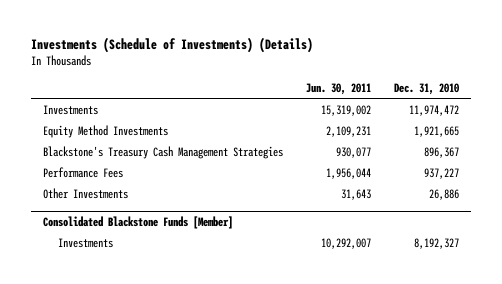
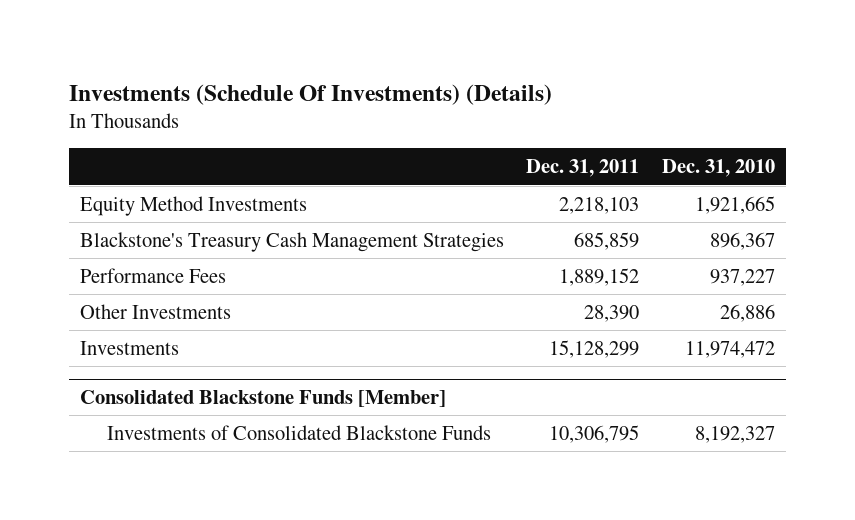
- Investments (Schedule of Investments) (Details)
+ Investments (Schedule Of Investments) (Details)
- | Jun. 30, 2011 | Dec. 31, 2010
+ | Dec. 31, 2011 | Dec. 31, 2010
moved down: Investments | 15,128,299 | 11,974,472
@ Consolidated Blackstone Funds [Member]
- Investments | 10,292,007 | 8,192,327
+ Investments of Consolidated Blackstone Funds | 10,306,795 | 8,192,327

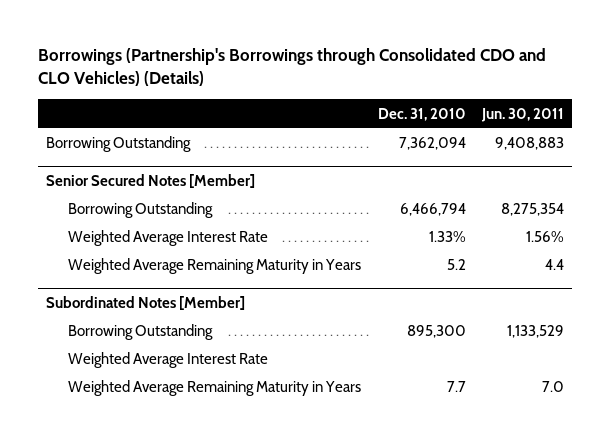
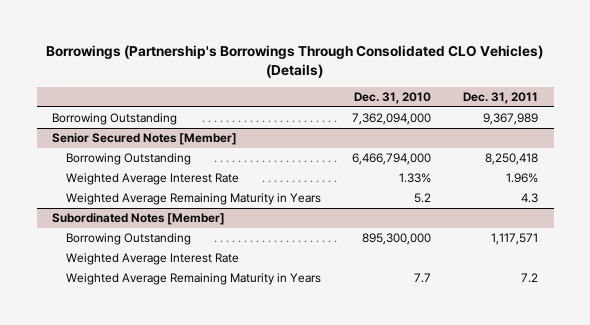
- Borrowings (Partnership's Borrowings through Consolidated CDO and CLO Vehicles) (Details)
+ Borrowings (Partnership's Borrowings Through Consolidated CLO Vehicles) (Details)
- | Dec. 31, 2010 | Jun. 30, 2011
+ | Dec. 31, 2010 | Dec. 31, 2011
- Borrowing Outstanding | 7,362,094 | 9,408,883
+ Borrowing Outstanding | 7,362,094,000 | 9,367,989
@ Senior Secured Notes [Member]
- Borrowing Outstanding | 6,466,794 | 8,275,354
+ Borrowing Outstanding | 6,466,794,000 | 8,250,418
@ Subordinated Notes [Member]
- Borrowing Outstanding | 895,300 | 1,133,529
+ Borrowing Outstanding | 895,300,000 | 1,117,571

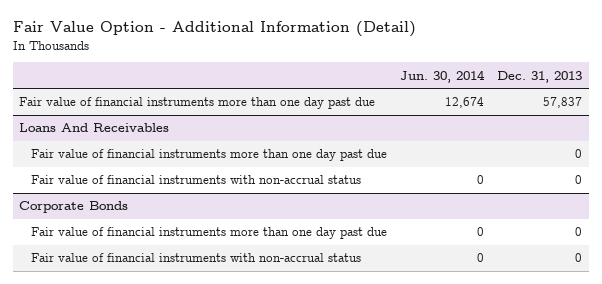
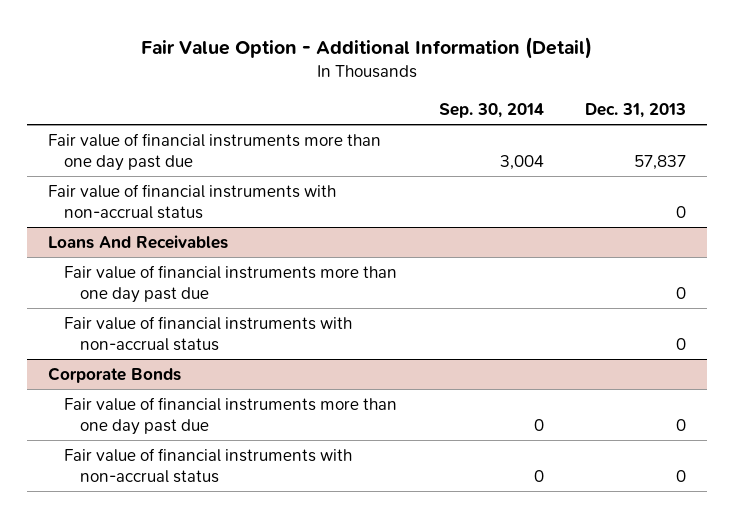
- | Jun. 30, 2014 | Dec. 31, 2013
+ | Sep. 30, 2014 | Dec. 31, 2013
+ Fair value of financial instruments with non-accrual status | | 0

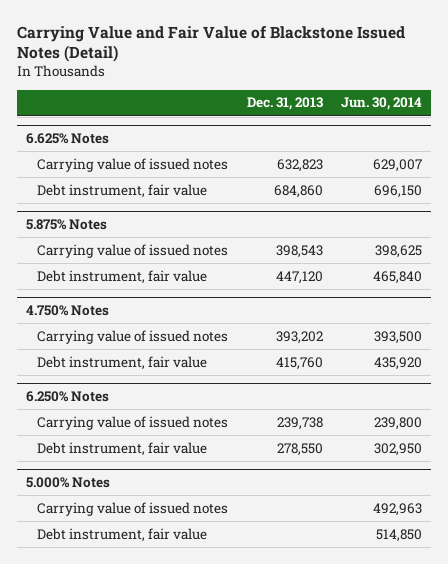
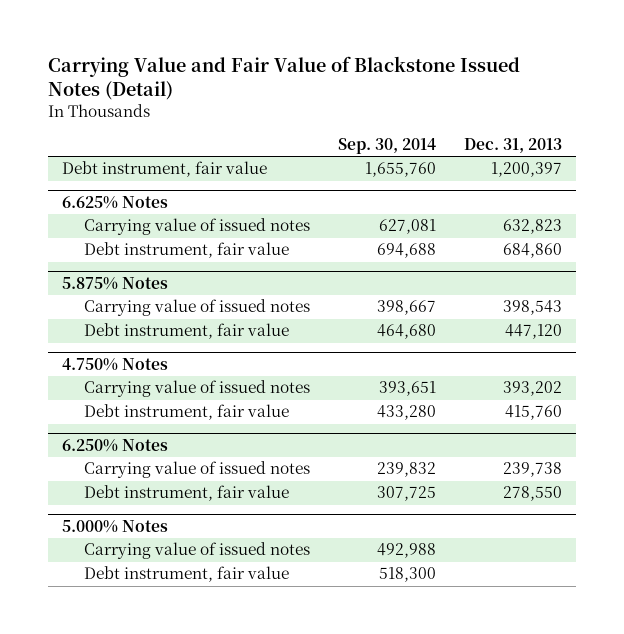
- | Dec. 31, 2013 | Jun. 30, 2014
+ | Sep. 30, 2014 | Dec. 31, 2013
+ Debt instrument, fair value | 1,655,760 | 1,200,397

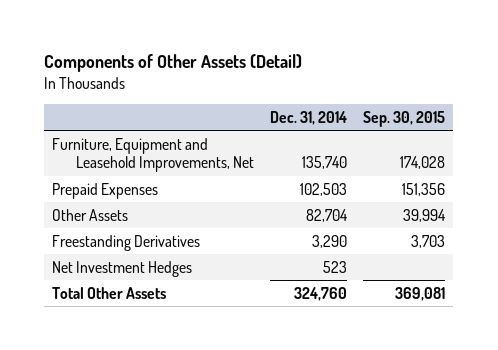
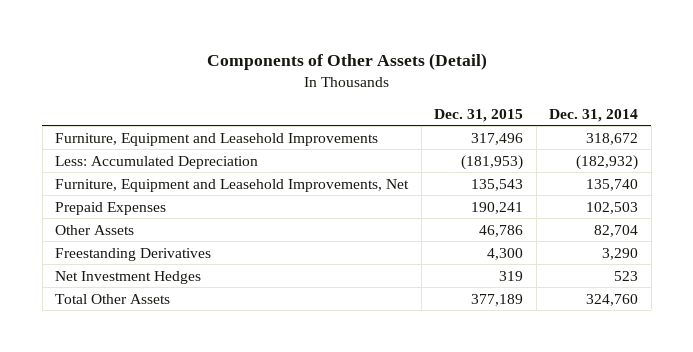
- | Dec. 31, 2014 | Sep. 30, 2015
+ | Dec. 31, 2015 | Dec. 31, 2014
+ Furniture, Equipment and Leasehold Improvements | 317,496 | 318,672
+ Less: Accumulated Depreciation | (181,953) | (182,932)

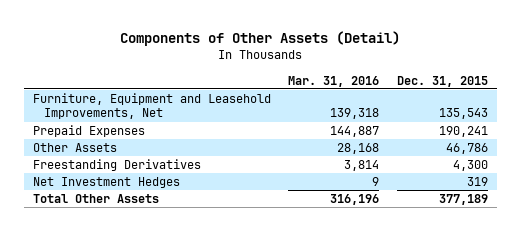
- | Dec. 31, 2015 | Dec. 31, 2014
+ | Mar. 31, 2016 | Dec. 31, 2015
- Furniture, Equipment and Leasehold Improvements | 317,496 | 318,672
- Less: Accumulated Depreciation | (181,953) | (182,932)

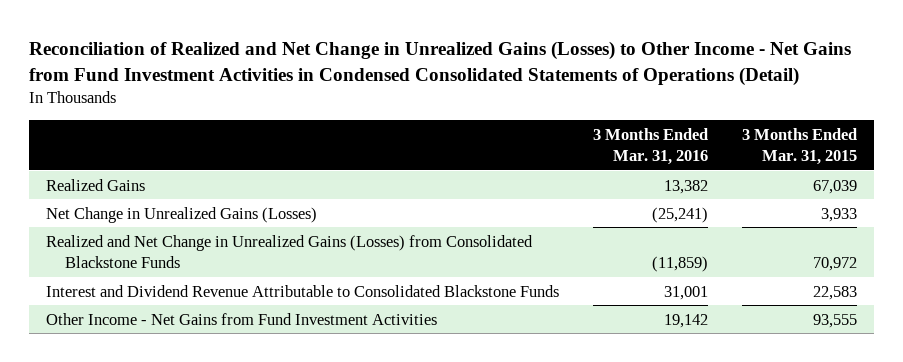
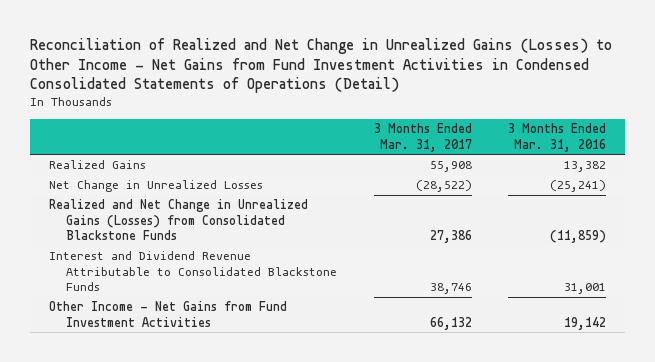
- | 3 Months Ended Mar. 31, 2016 | 3 Months Ended Mar. 31, 2015
+ | 3 Months Ended Mar. 31, 2017 | 3 Months Ended Mar. 31, 2016
- Net Change in Unrealized Gains (Losses) | (25,241) | 3,933
+ Net Change in Unrealized Losses | (28,522) | (25,241)

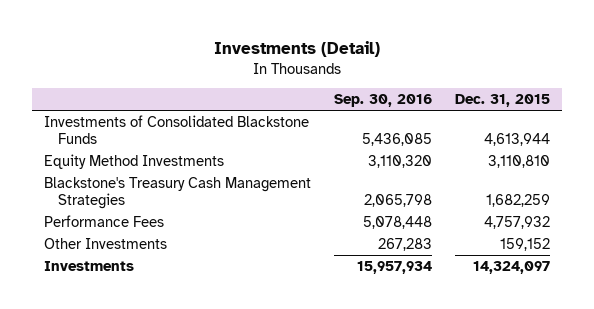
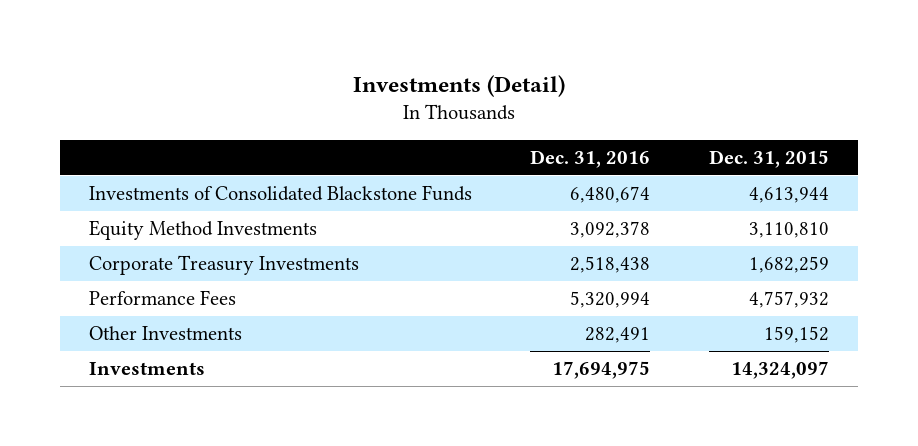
- | Sep. 30, 2016 | Dec. 31, 2015
+ | Dec. 31, 2016 | Dec. 31, 2015
- Blackstone's Treasury Cash Management Strategies | 2,065,798 | 1,682,259
+ Corporate Treasury Investments | 2,518,438 | 1,682,259

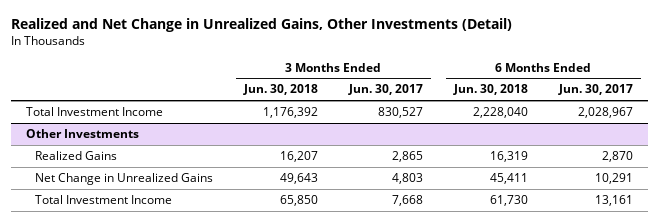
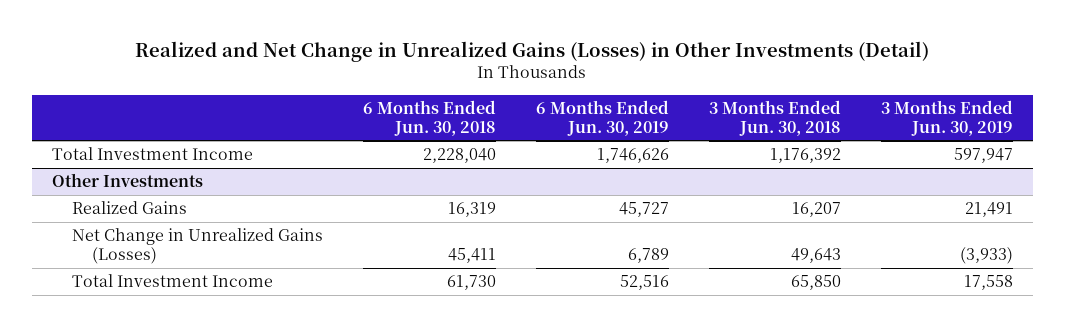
- Realized and Net Change in Unrealized Gains, Other Investments (Detail)
+ Realized and Net Change in Unrealized Gains (Losses) in Other Investments (Detail)
- | 3 Months Ended Jun. 30, 2018 | 3 Months Ended Jun. 30, 2017 | 6 Months Ended Jun. 30, 2018 | 6 Months Ended Jun. 30, 2017
+ | 6 Months Ended Jun. 30, 2018 | 6 Months Ended Jun. 30, 2019 | 3 Months Ended Jun. 30, 2018 | 3 Months Ended Jun. 30, 2019
@ Other Investments
- Net Change in Unrealized Gains | 49,643 | 4,803 | 45,411 | 10,291
+ Net Change in Unrealized Gains (Losses) | 45,411 | 6,789 | 49,643 | (3,933)

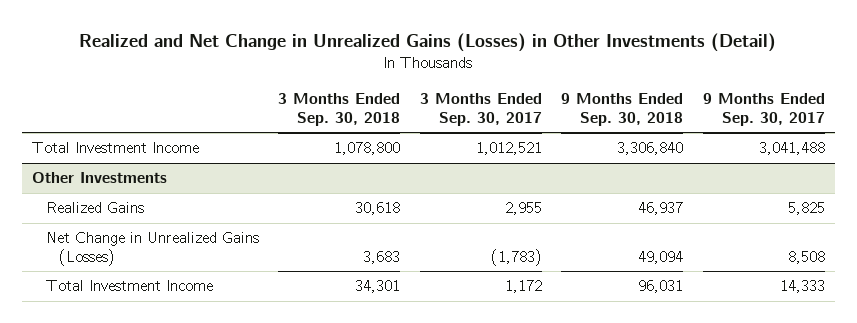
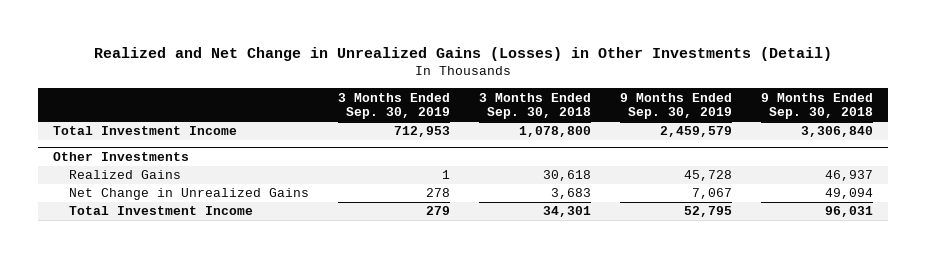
- | 3 Months Ended Sep. 30, 2018 | 3 Months Ended Sep. 30, 2017 | 9 Months Ended Sep. 30, 2018 | 9 Months Ended Sep. 30, 2017
+ | 3 Months Ended Sep. 30, 2019 | 3 Months Ended Sep. 30, 2018 | 9 Months Ended Sep. 30, 2019 | 9 Months Ended Sep. 30, 2018
@ Other Investments
- Net Change in Unrealized Gains (Losses) | 3,683 | (1,783) | 49,094 | 8,508
+ Net Change in Unrealized Gains | 278 | 3,683 | 7,067 | 49,094

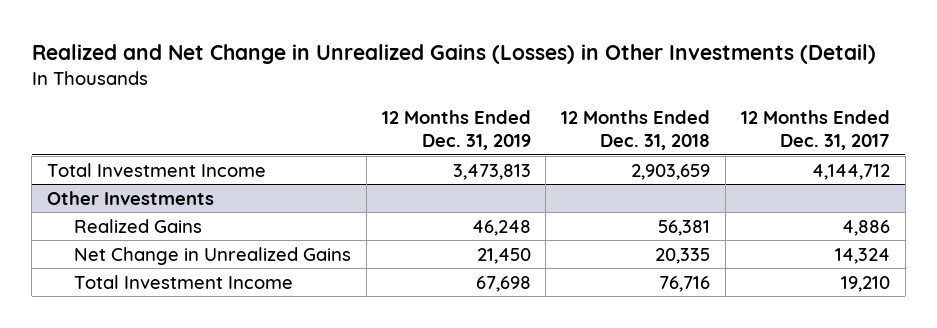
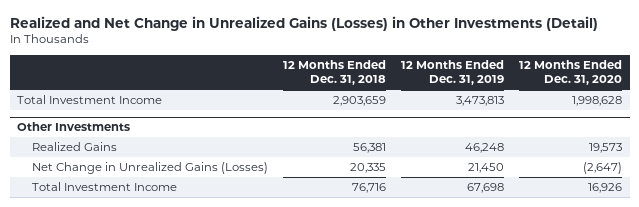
- | 12 Months Ended Dec. 31, 2019 | 12 Months Ended Dec. 31, 2018 | 12 Months Ended Dec. 31, 2017
+ | 12 Months Ended Dec. 31, 2018 | 12 Months Ended Dec. 31, 2019 | 12 Months Ended Dec. 31, 2020
@ Other Investments
- Net Change in Unrealized Gains | 21,450 | 20,335 | 14,324
+ Net Change in Unrealized Gains (Losses) | 20,335 | 21,450 | (2,647)

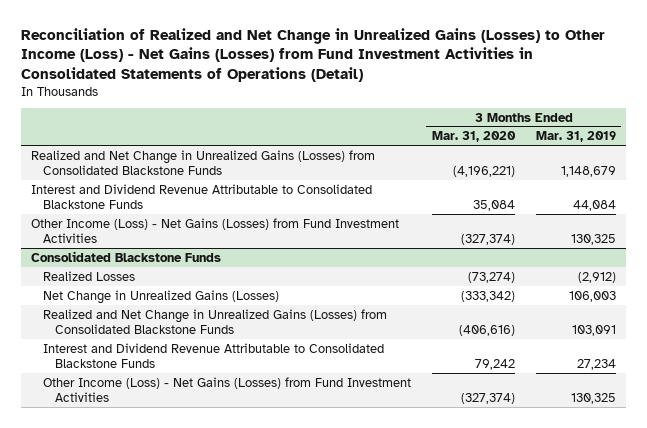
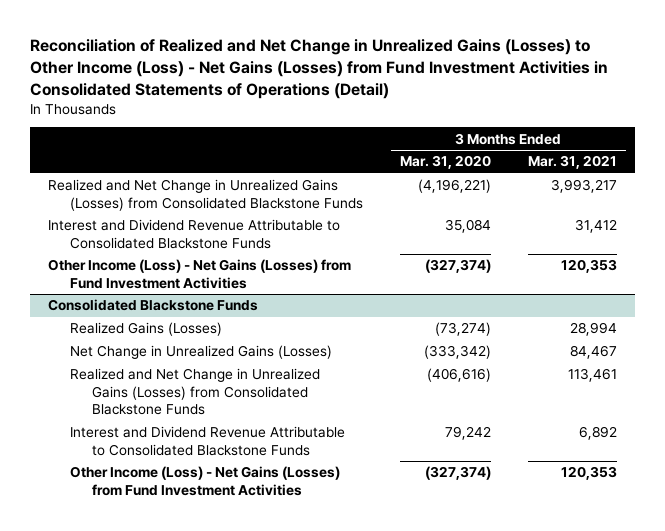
- | 3 Months Ended Mar. 31, 2020 | 3 Months Ended Mar. 31, 2019
+ | 3 Months Ended Mar. 31, 2020 | 3 Months Ended Mar. 31, 2021
@ Consolidated Blackstone Funds
- Realized Losses | (73,274) | (2,912)
+ Realized Gains (Losses) | (73,274) | 28,994

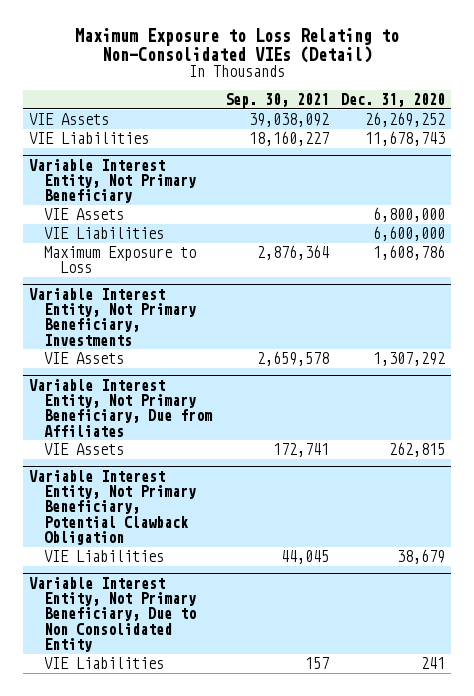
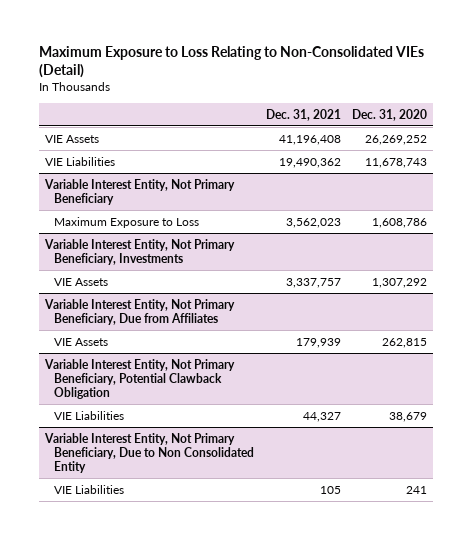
- | Sep. 30, 2021 | Dec. 31, 2020
+ | Dec. 31, 2021 | Dec. 31, 2020
@ Variable Interest Entity, Not Primary Beneficiary
- VIE Assets | | 6,800,000
- VIE Liabilities | | 6,600,000

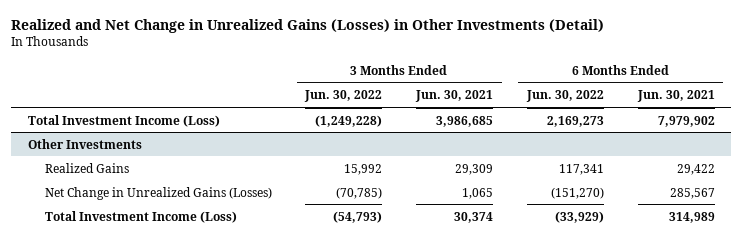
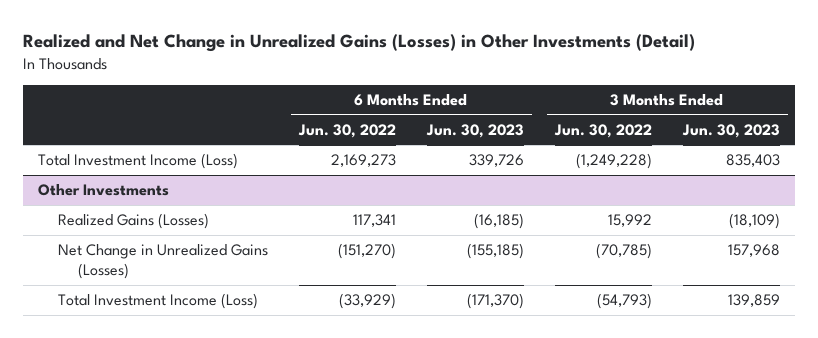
- | 3 Months Ended Jun. 30, 2022 | 3 Months Ended Jun. 30, 2021 | 6 Months Ended Jun. 30, 2022 | 6 Months Ended Jun. 30, 2021
+ | 6 Months Ended Jun. 30, 2022 | 6 Months Ended Jun. 30, 2023 | 3 Months Ended Jun. 30, 2022 | 3 Months Ended Jun. 30, 2023
@ Other Investments
- Realized Gains | 15,992 | 29,309 | 117,341 | 29,422
+ Realized Gains (Losses) | 117,341 | (16,185) | 15,992 | (18,109)

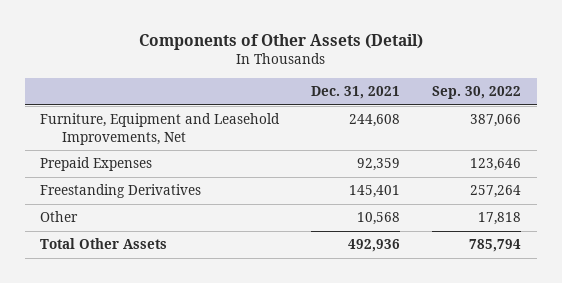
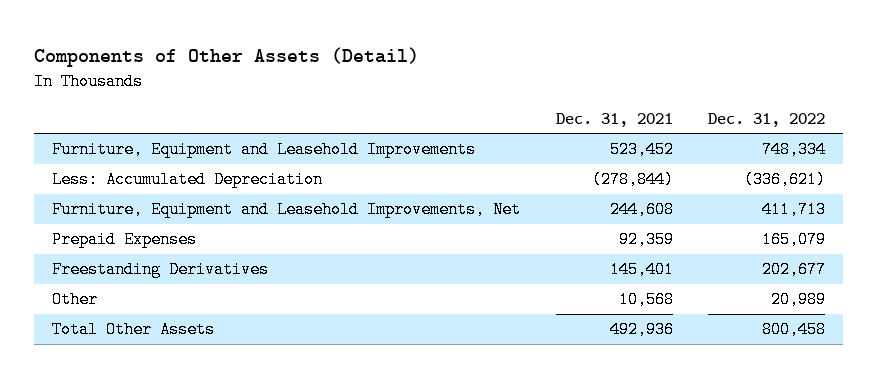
- | Dec. 31, 2021 | Sep. 30, 2022
+ | Dec. 31, 2021 | Dec. 31, 2022
+ Furniture, Equipment and Leasehold Improvements | 523,452 | 748,334
+ Less: Accumulated Depreciation | (278,844) | (336,621)

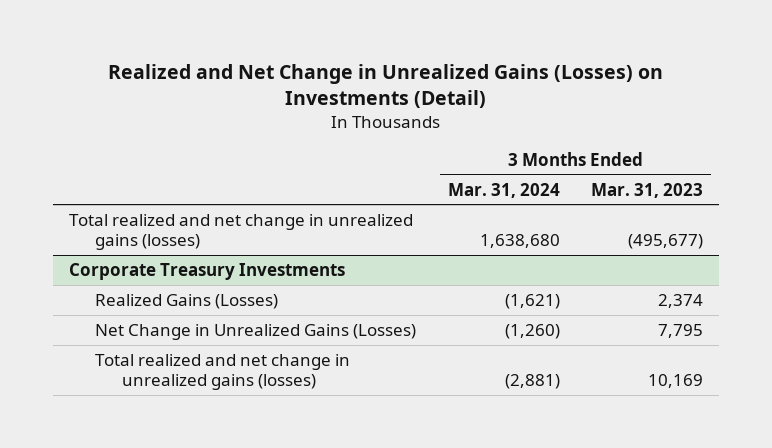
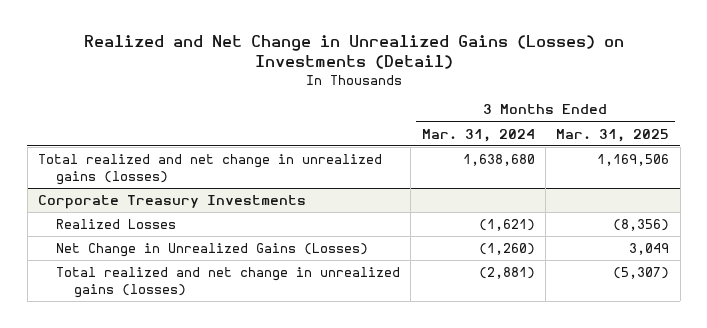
- | 3 Months Ended Mar. 31, 2024 | 3 Months Ended Mar. 31, 2023
+ | 3 Months Ended Mar. 31, 2024 | 3 Months Ended Mar. 31, 2025
@ Corporate Treasury Investments
- Realized Gains (Losses) | (1,621) | 2,374
+ Realized Losses | (1,621) | (8,356)

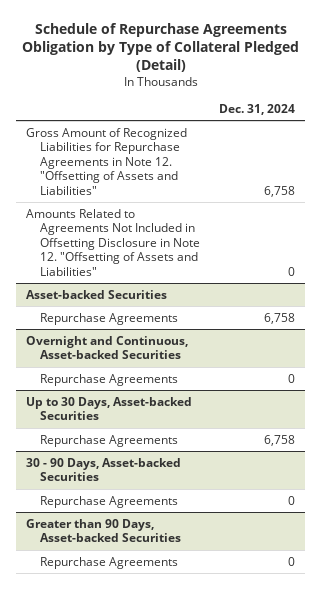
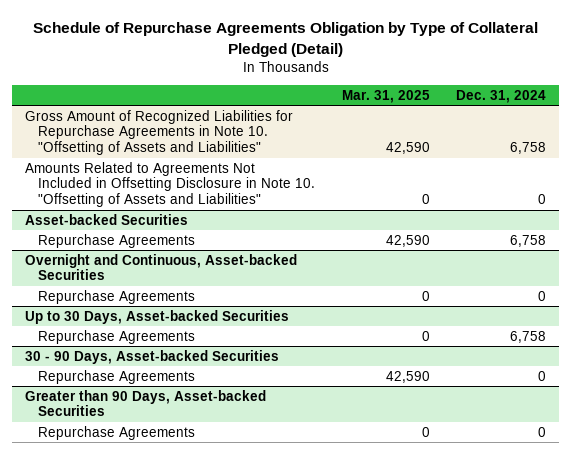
- | Dec. 31, 2024
+ | Mar. 31, 2025 | Dec. 31, 2024
- Gross Amount of Recognized Liabilities for Repurchase Agreements in Note 12. "Offsetting of Assets and Liabilities" | 6,758
- Amounts Related to Agreements Not Included in Offsetting Disclosure in Note 12. "Offsetting of Assets and Liabilities" | 0
+ Gross Amount of Recognized Liabilities for Repurchase Agreements in Note 10. "Offsetting of Assets and Liabilities" | 42,590 | 6,758
+ Amounts Related to Agreements Not Included in Offsetting Disclosure in Note 10. "Offsetting of Assets and Liabilities" | 0 | 0

